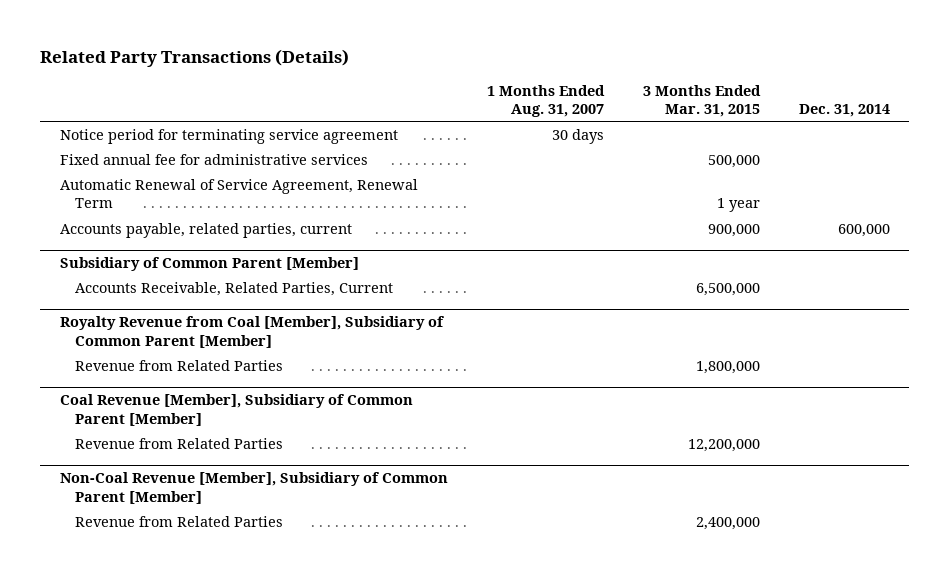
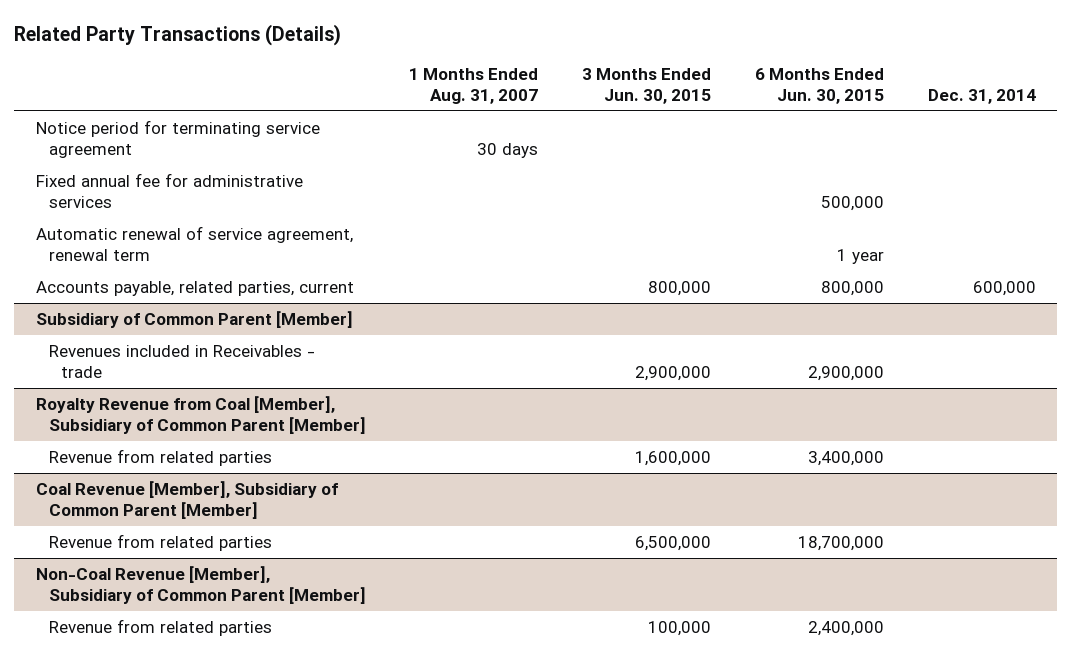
- | 1 Months Ended Aug. 31, 2007 | 3 Months Ended Mar. 31, 2015 | Dec. 31, 2014
+ | 1 Months Ended Aug. 31, 2007 | 3 Months Ended Jun. 30, 2015 | 6 Months Ended Jun. 30, 2015 | Dec. 31, 2014
- Automatic Renewal of Service Agreement, Renewal Term | | 1 year |
+ Automatic renewal of service agreement, renewal term | | | 1 year |
@ Subsidiary of Common Parent [Member]
- Accounts Receivable, Related Parties, Current | | 6,500,000 |
+ Revenues included in Receivables - trade | | 2,900,000 | 2,900,000 |
@ Royalty Revenue from Coal [Member], Subsidiary of Common Parent [Member]
- Revenue from Related Parties | | 1,800,000 |
+ Revenue from related parties | | 1,600,000 | 3,400,000 |
@ Coal Revenue [Member], Subsidiary of Common Parent [Member]
- Revenue from Related Parties | | 12,200,000 |
+ Revenue from related parties | | 6,500,000 | 18,700,000 |
@ Non-Coal Revenue [Member], Subsidiary of Common Parent [Member]
- Revenue from Related Parties | | 2,400,000 |
+ Revenue from related parties | | 100,000 | 2,400,000 |

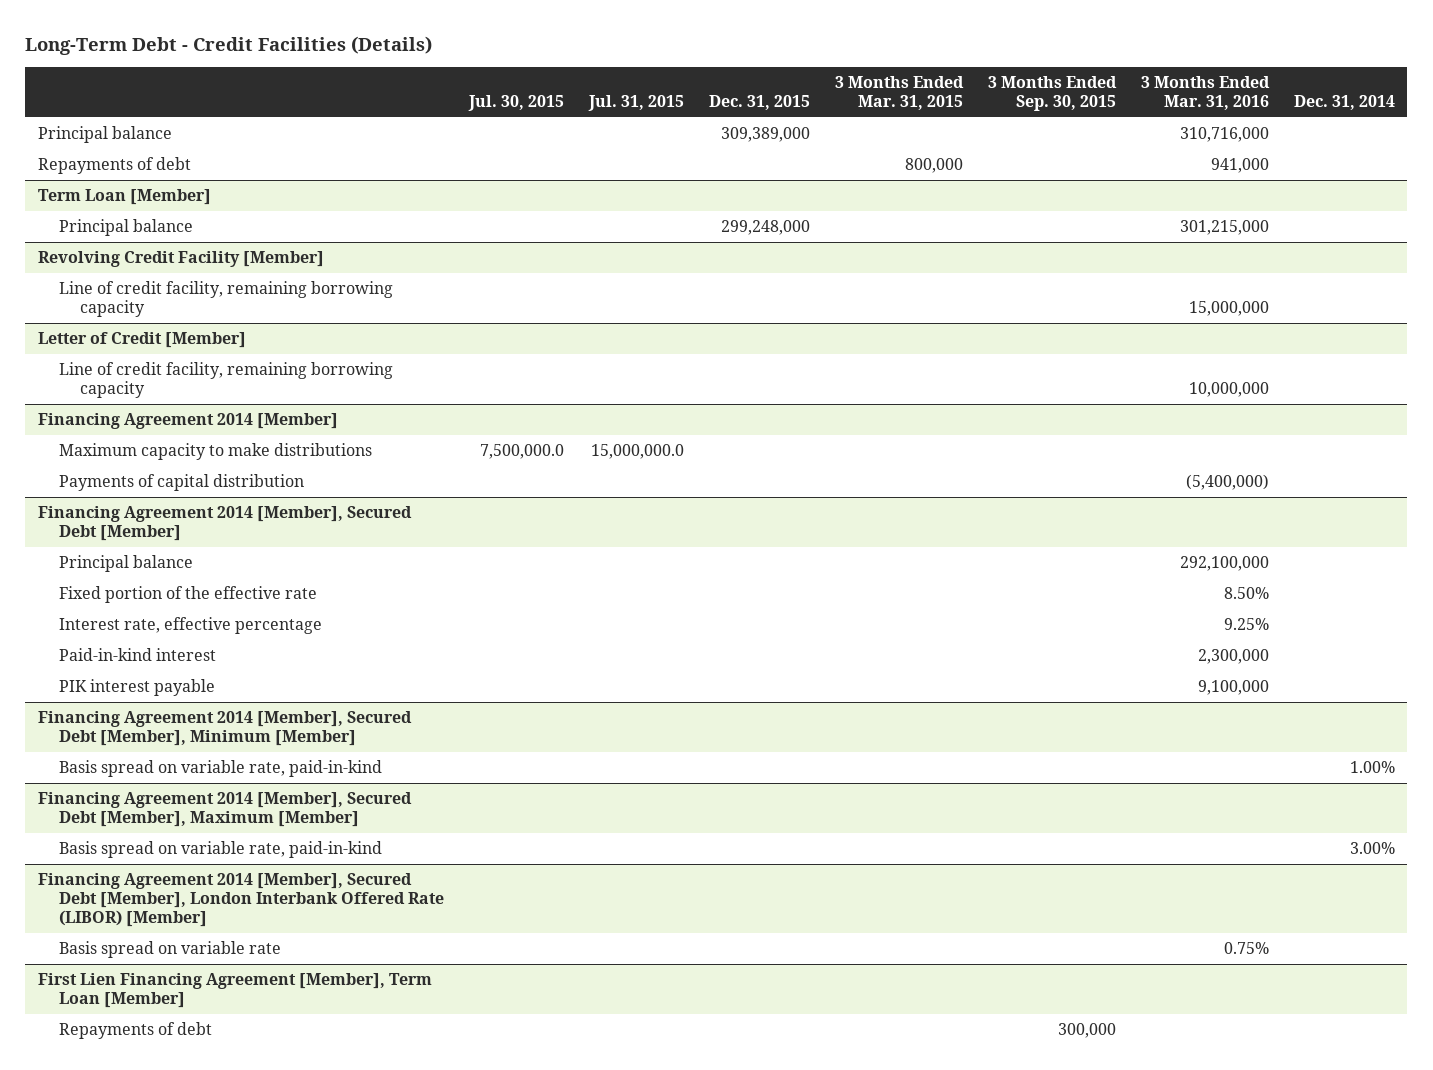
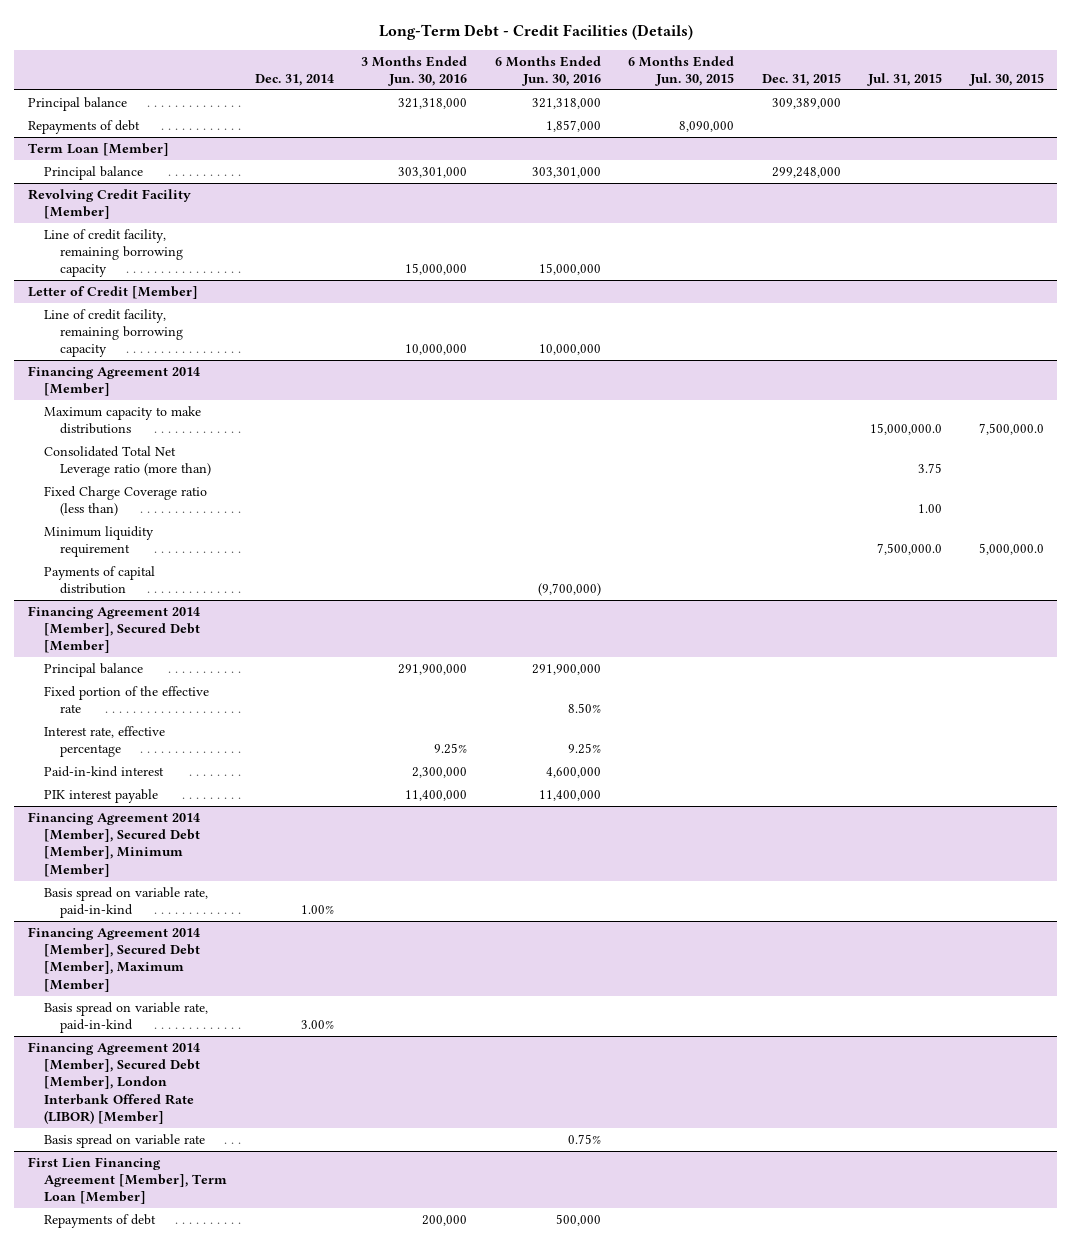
- | Jul. 30, 2015 | Jul. 31, 2015 | Dec. 31, 2015 | 3 Months Ended Mar. 31, 2015 | 3 Months Ended Sep. 30, 2015 | 3 Months Ended Mar. 31, 2016 | Dec. 31, 2014
+ | Dec. 31, 2014 | 3 Months Ended Jun. 30, 2016 | 6 Months Ended Jun. 30, 2016 | 6 Months Ended Jun. 30, 2015 | Dec. 31, 2015 | Jul. 31, 2015 | Jul. 30, 2015
@ Financing Agreement 2014 [Member]
+ Consolidated Total Net Leverage ratio (more than) | | | | | | 3.75 |
+ Fixed Charge Coverage ratio (less than) | | | | | | 1.00 |
+ Minimum liquidity requirement | | | | | | 7,500,000.0 | 5,000,000.0

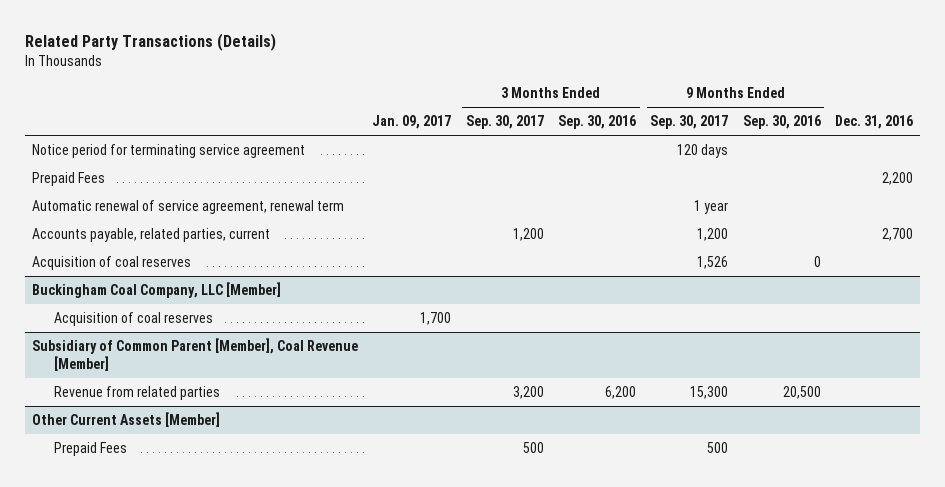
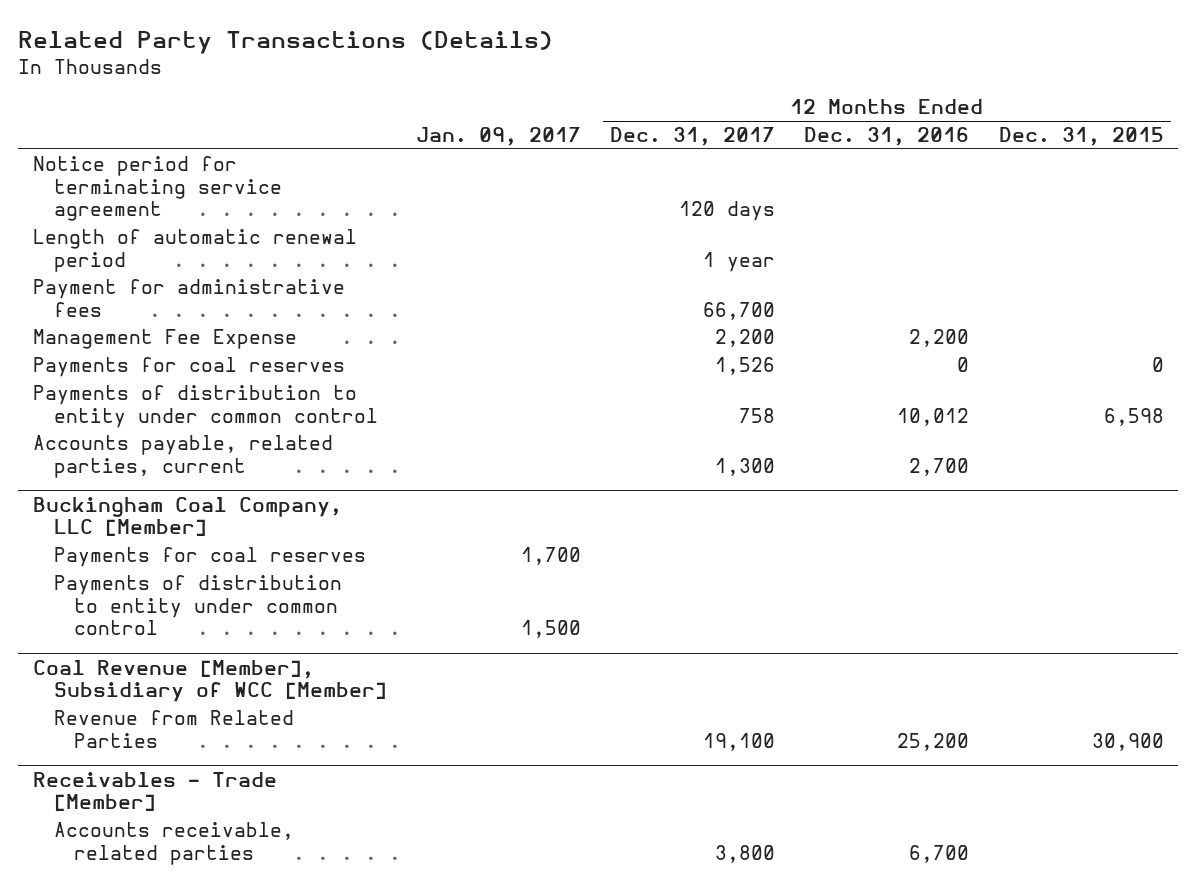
- | Jan. 09, 2017 | 3 Months Ended Sep. 30, 2017 | 3 Months Ended Sep. 30, 2016 | 9 Months Ended Sep. 30, 2017 | 9 Months Ended Sep. 30, 2016 | Dec. 31, 2016
+ | Jan. 09, 2017 | 12 Months Ended Dec. 31, 2017 | 12 Months Ended Dec. 31, 2016 | 12 Months Ended Dec. 31, 2015
- Prepaid Fees | | | | | | 2,200
- Automatic renewal of service agreement, renewal term | | | | 1 year | |
+ Length of automatic renewal period | | 1 year | |
+ Payment for administrative fees | | 66,700 | |
+ Management Fee Expense | | 2,200 | 2,200 |
+ Payments for coal reserves | | 1,526 | 0 | 0
+ Payments of distribution to entity under common control | | 758 | 10,012 | 6,598
- Acquisition of coal reserves | | | | 1,526 | 0 |
@ Buckingham Coal Company, LLC [Member]
- Acquisition of coal reserves | 1,700 | | | | |
- Subsidiary of Common Parent [Member], Coal Revenue [Member]
- Revenue from related parties | | 3,200 | 6,200 | 15,300 | 20,500 |
- Other Current Assets [Member]
- Prepaid Fees | | 500 | | 500 | |
@ Buckingham Coal Company, LLC [Member]
+ Payments for coal reserves | 1,700 | | |
+ Payments of distribution to entity under common control | 1,500 | | |
+ Coal Revenue [Member], Subsidiary of WCC [Member]
+ Revenue from Related Parties | | 19,100 | 25,200 | 30,900
+ Receivables - Trade [Member]
+ Accounts receivable, related parties | | 3,800 | 6,700 |

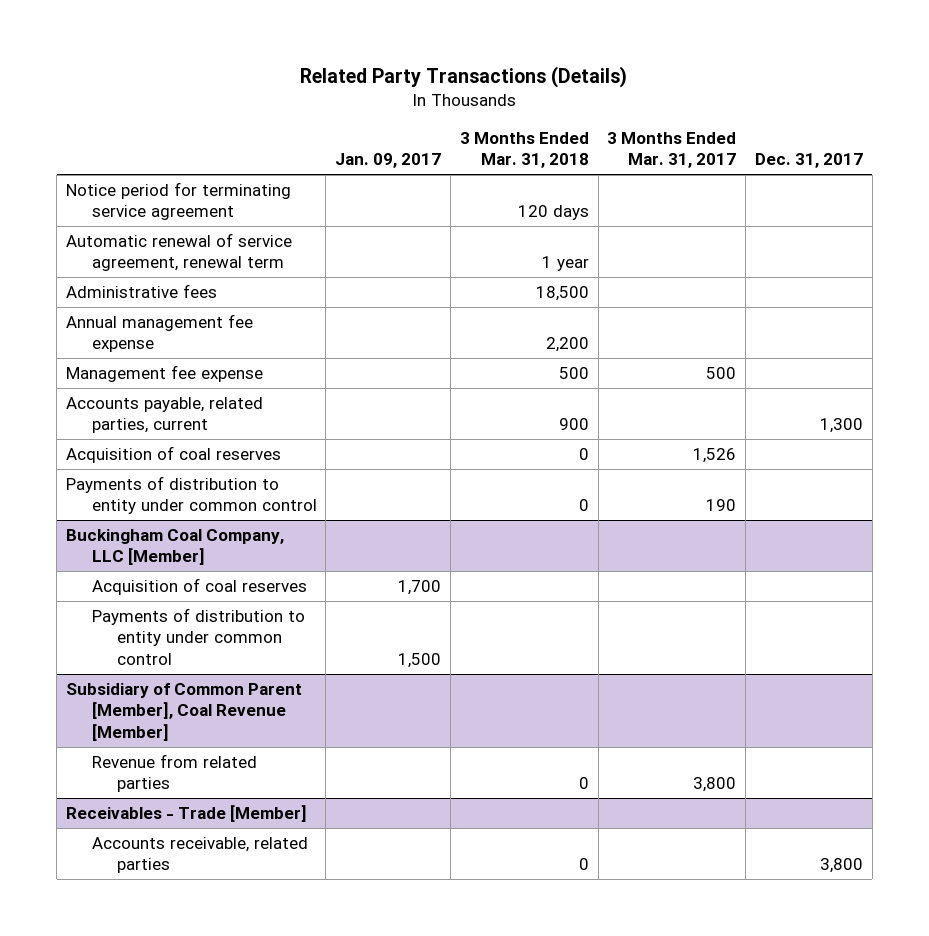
- | Jan. 09, 2017 | 12 Months Ended Dec. 31, 2017 | 12 Months Ended Dec. 31, 2016 | 12 Months Ended Dec. 31, 2015
+ | Jan. 09, 2017 | 3 Months Ended Mar. 31, 2018 | 3 Months Ended Mar. 31, 2017 | Dec. 31, 2017
- Length of automatic renewal period | | 1 year | |
- Payment for administrative fees | | 66,700 | |
- Management Fee Expense | | 2,200 | 2,200 |
- Payments for coal reserves | | 1,526 | 0 | 0
+ Automatic renewal of service agreement, renewal term | | 1 year | |
+ Administrative fees | | 18,500 | |
+ Annual management fee expense | | 2,200 | |
+ Management fee expense | | 500 | 500 |
+ Acquisition of coal reserves | | 0 | 1,526 |
moved down: Payments of distribution to entity under common control | | 0 | 190 |
@ Buckingham Coal Company, LLC [Member]
- Payments for coal reserves | 1,700 | | |
+ Acquisition of coal reserves | 1,700 | | |
- Coal Revenue [Member], Subsidiary of WCC [Member]
- Revenue from Related Parties | | 19,100 | 25,200 | 30,900
+ Subsidiary of Common Parent [Member], Coal Revenue [Member]
+ Revenue from related parties | | 0 | 3,800 |

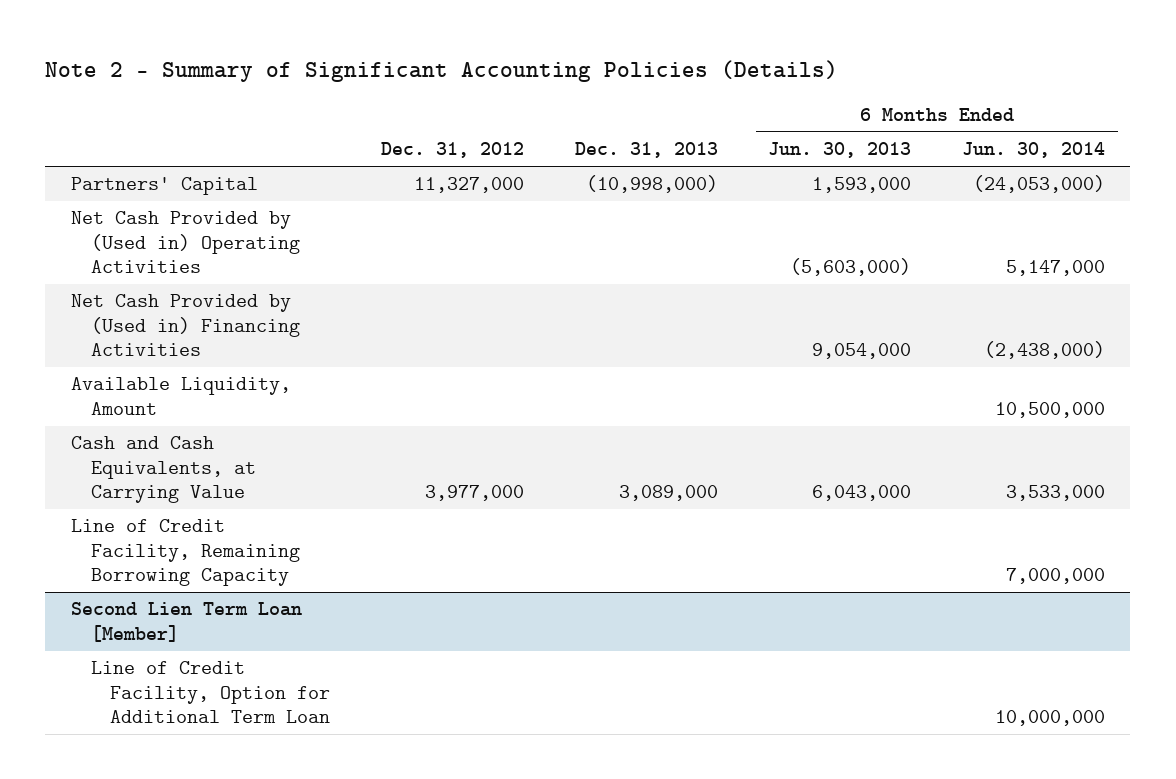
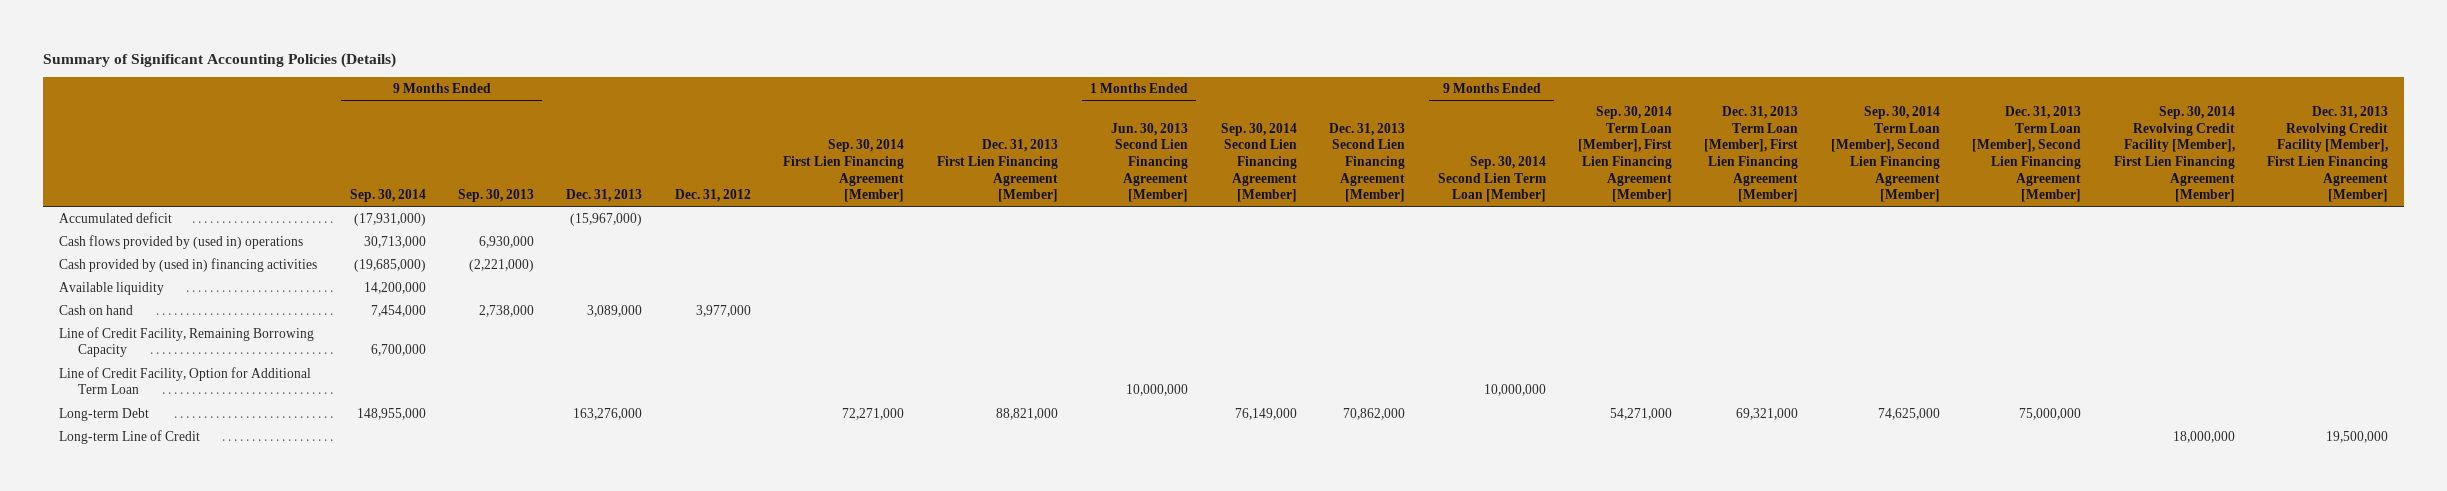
- Note 2 - Summary of Significant Accounting Policies (Details)
+ Summary of Significant Accounting Policies (Details)
- | Dec. 31, 2012 | Dec. 31, 2013 | 6 Months Ended Jun. 30, 2013 | 6 Months Ended Jun. 30, 2014
+ | 9 Months Ended Sep. 30, 2014 | 9 Months Ended Sep. 30, 2013 | Dec. 31, 2013 | Dec. 31, 2012 | Sep. 30, 2014 First Lien Financing Agreement [Member] | Dec. 31, 2013 First Lien Financing Agreement [Member] | 1 Months Ended Jun. 30, 2013 Second Lien Financing Agreement [Member] | Sep. 30, 2014 Second Lien Financing Agreement [Member] | Dec. 31, 2013 Second Lien Financing Agreement [Member] | 9 Months Ended Sep. 30, 2014 Second Lien Term Loan [Member] | Sep. 30, 2014 Term Loan [Member], First Lien Financing Agreement [Member] | Dec. 31, 2013 Term Loan [Member], First Lien Financing Agreement [Member] | Sep. 30, 2014 Term Loan [Member], Second Lien Financing Agreement [Member] | Dec. 31, 2013 Term Loan [Member], Second Lien Financing Agreement [Member] | Sep. 30, 2014 Revolving Credit Facility [Member], First Lien Financing Agreement [Member] | Dec. 31, 2013 Revolving Credit Facility [Member], First Lien Financing Agreement [Member]
- Partners' Capital | 11,327,000 | (10,998,000) | 1,593,000 | (24,053,000)
- Net Cash Provided by (Used in) Operating Activities | | | (5,603,000) | 5,147,000
- Net Cash Provided by (Used in) Financing Activities | | | 9,054,000 | (2,438,000)
- Available Liquidity, Amount | | | | 10,500,000
- Cash and Cash Equivalents, at Carrying Value | 3,977,000 | 3,089,000 | 6,043,000 | 3,533,000
+ Accumulated deficit | (17,931,000) | | (15,967,000) | | | | | | | | | | | | |
+ Cash flows provided by (used in) operations | 30,713,000 | 6,930,000 | | | | | | | | | | | | | |
+ Cash provided by (used in) financing activities | (19,685,000) | (2,221,000) | | | | | | | | | | | | | |
+ Available liquidity | 14,200,000 | | | | | | | | | | | | | | |
+ Cash on hand | 7,454,000 | 2,738,000 | 3,089,000 | 3,977,000 | | | | | | | | | | | |
- Second Lien Term Loan [Member]
- Line of Credit Facility, Option for Additional Term Loan | | | | 10,000,000
+ Line of Credit Facility, Option for Additional Term Loan | | | | | | | 10,000,000 | | | 10,000,000 | | | | | |
+ Long-term Debt | 148,955,000 | | 163,276,000 | | 72,271,000 | 88,821,000 | | 76,149,000 | 70,862,000 | | 54,271,000 | 69,321,000 | 74,625,000 | 75,000,000 | |
+ Long-term Line of Credit | | | | | | | | | | | | | | | 18,000,000 | 19,500,000

